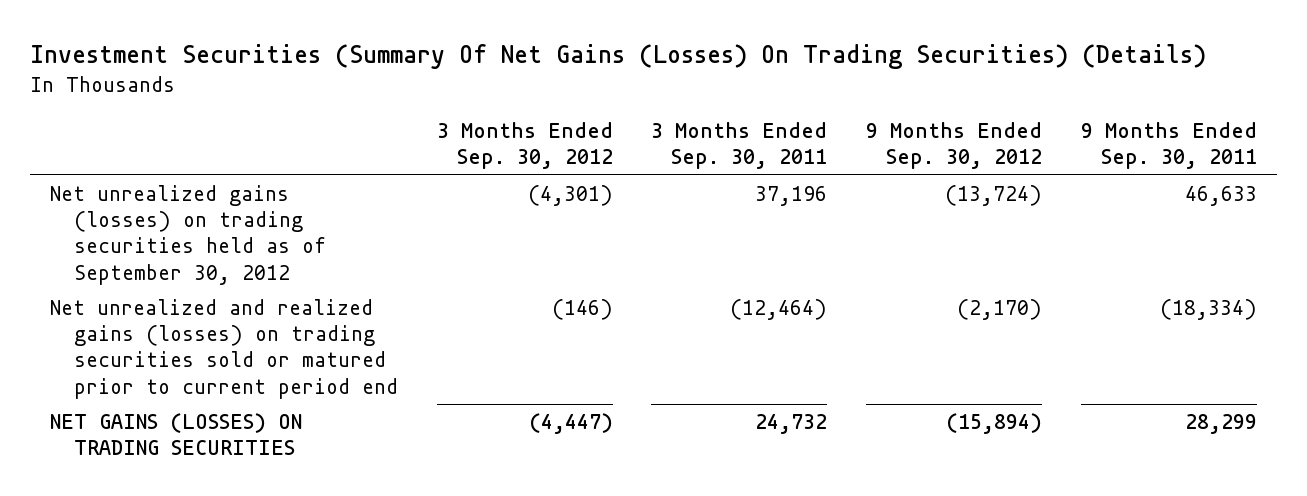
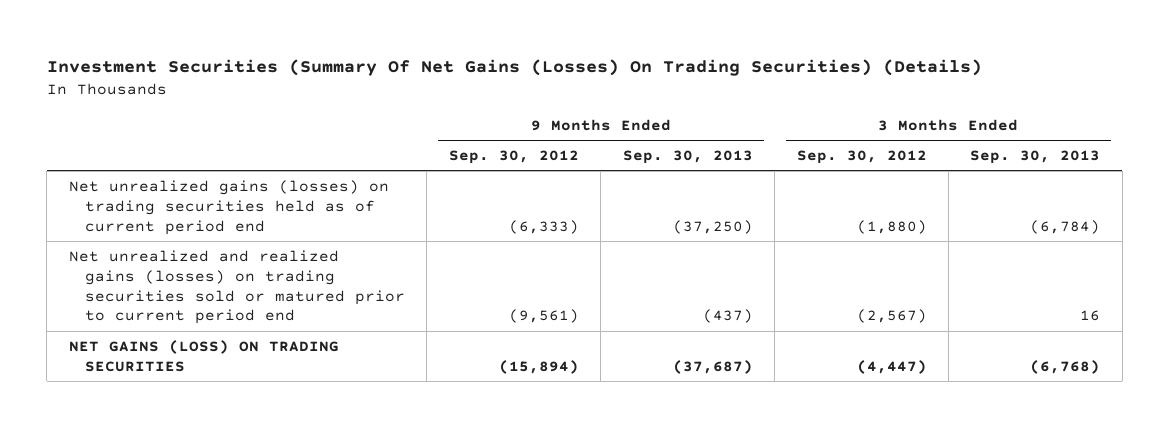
- | 3 Months Ended Sep. 30, 2012 | 3 Months Ended Sep. 30, 2011 | 9 Months Ended Sep. 30, 2012 | 9 Months Ended Sep. 30, 2011
+ | 9 Months Ended Sep. 30, 2012 | 9 Months Ended Sep. 30, 2013 | 3 Months Ended Sep. 30, 2012 | 3 Months Ended Sep. 30, 2013
- Net unrealized gains (losses) on trading securities held as of September 30, 2012 | (4,301) | 37,196 | (13,724) | 46,633
- Net unrealized and realized gains (losses) on trading securities sold or matured prior to current period end | (146) | (12,464) | (2,170) | (18,334)
- NET GAINS (LOSSES) ON TRADING SECURITIES | (4,447) | 24,732 | (15,894) | 28,299
+ Net unrealized gains (losses) on trading securities held as of current period end | (6,333) | (37,250) | (1,880) | (6,784)
+ Net unrealized and realized gains (losses) on trading securities sold or matured prior to current period end | (9,561) | (437) | (2,567) | 16
+ NET GAINS (LOSS) ON TRADING SECURITIES | (15,894) | (37,687) | (4,447) | (6,768)

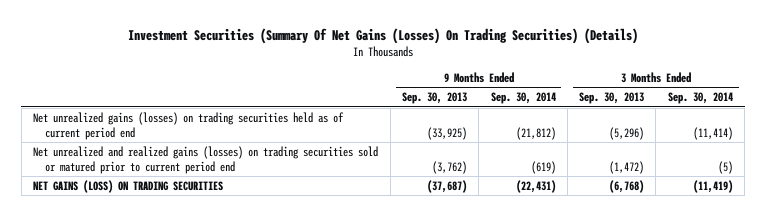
- | 9 Months Ended Sep. 30, 2012 | 9 Months Ended Sep. 30, 2013 | 3 Months Ended Sep. 30, 2012 | 3 Months Ended Sep. 30, 2013
+ | 9 Months Ended Sep. 30, 2013 | 9 Months Ended Sep. 30, 2014 | 3 Months Ended Sep. 30, 2013 | 3 Months Ended Sep. 30, 2014
- Net unrealized gains (losses) on trading securities held as of current period end | (6,333) | (37,250) | (1,880) | (6,784)
- Net unrealized and realized gains (losses) on trading securities sold or matured prior to current period end | (9,561) | (437) | (2,567) | 16
+ Net unrealized gains (losses) on trading securities held as of current period end | (33,925) | (21,812) | (5,296) | (11,414)
+ Net unrealized and realized gains (losses) on trading securities sold or matured prior to current period end | (3,762) | (619) | (1,472) | (5)

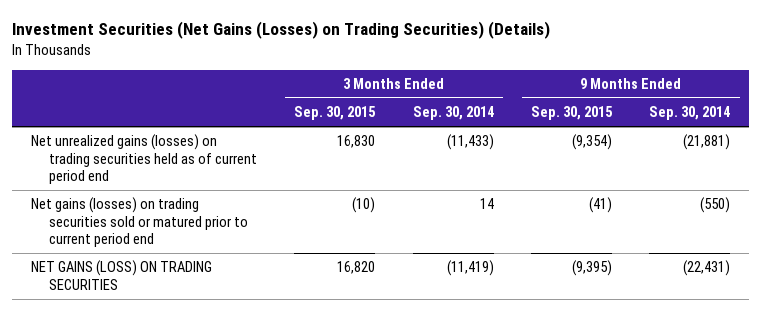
- Investment Securities (Summary Of Net Gains (Losses) On Trading Securities) (Details)
+ Investment Securities (Net Gains (Losses) on Trading Securities) (Details)
- | 9 Months Ended Sep. 30, 2013 | 9 Months Ended Sep. 30, 2014 | 3 Months Ended Sep. 30, 2013 | 3 Months Ended Sep. 30, 2014
+ | 3 Months Ended Sep. 30, 2015 | 3 Months Ended Sep. 30, 2014 | 9 Months Ended Sep. 30, 2015 | 9 Months Ended Sep. 30, 2014
- Net unrealized gains (losses) on trading securities held as of current period end | (33,925) | (21,812) | (5,296) | (11,414)
- Net unrealized and realized gains (losses) on trading securities sold or matured prior to current period end | (3,762) | (619) | (1,472) | (5)
+ Net unrealized gains (losses) on trading securities held as of current period end | 16,830 | (11,433) | (9,354) | (21,881)
+ Net gains (losses) on trading securities sold or matured prior to current period end | (10) | 14 | (41) | (550)

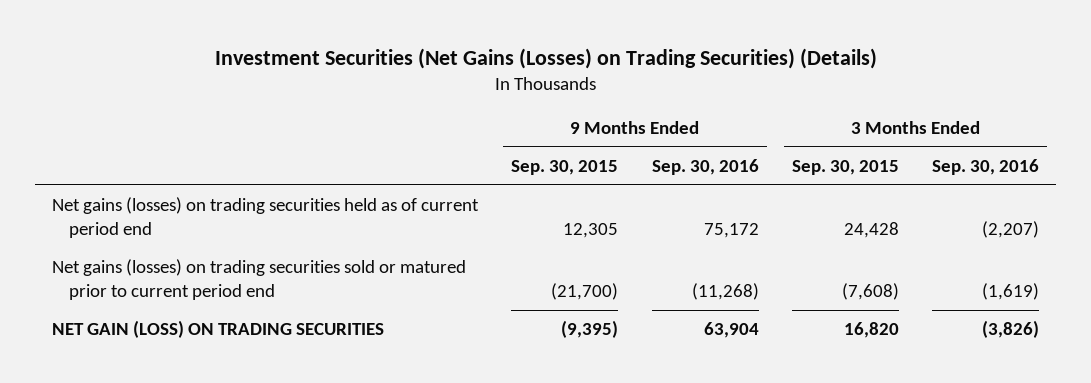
- | 3 Months Ended Sep. 30, 2015 | 3 Months Ended Sep. 30, 2014 | 9 Months Ended Sep. 30, 2015 | 9 Months Ended Sep. 30, 2014
+ | 9 Months Ended Sep. 30, 2015 | 9 Months Ended Sep. 30, 2016 | 3 Months Ended Sep. 30, 2015 | 3 Months Ended Sep. 30, 2016
- Net unrealized gains (losses) on trading securities held as of current period end | 16,830 | (11,433) | (9,354) | (21,881)
- Net gains (losses) on trading securities sold or matured prior to current period end | (10) | 14 | (41) | (550)
- NET GAINS (LOSS) ON TRADING SECURITIES | 16,820 | (11,419) | (9,395) | (22,431)
+ Net gains (losses) on trading securities held as of current period end | 12,305 | 75,172 | 24,428 | (2,207)
+ Net gains (losses) on trading securities sold or matured prior to current period end | (21,700) | (11,268) | (7,608) | (1,619)
+ NET GAIN (LOSS) ON TRADING SECURITIES | (9,395) | 63,904 | 16,820 | (3,826)

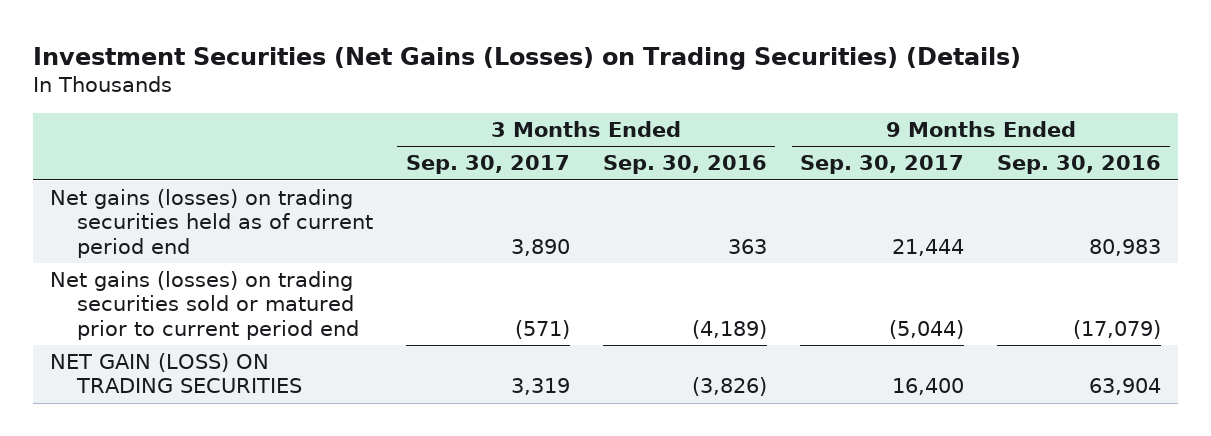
- | 9 Months Ended Sep. 30, 2015 | 9 Months Ended Sep. 30, 2016 | 3 Months Ended Sep. 30, 2015 | 3 Months Ended Sep. 30, 2016
+ | 3 Months Ended Sep. 30, 2017 | 3 Months Ended Sep. 30, 2016 | 9 Months Ended Sep. 30, 2017 | 9 Months Ended Sep. 30, 2016
- Net gains (losses) on trading securities held as of current period end | 12,305 | 75,172 | 24,428 | (2,207)
- Net gains (losses) on trading securities sold or matured prior to current period end | (21,700) | (11,268) | (7,608) | (1,619)
+ Net gains (losses) on trading securities held as of current period end | 3,890 | 363 | 21,444 | 80,983
+ Net gains (losses) on trading securities sold or matured prior to current period end | (571) | (4,189) | (5,044) | (17,079)

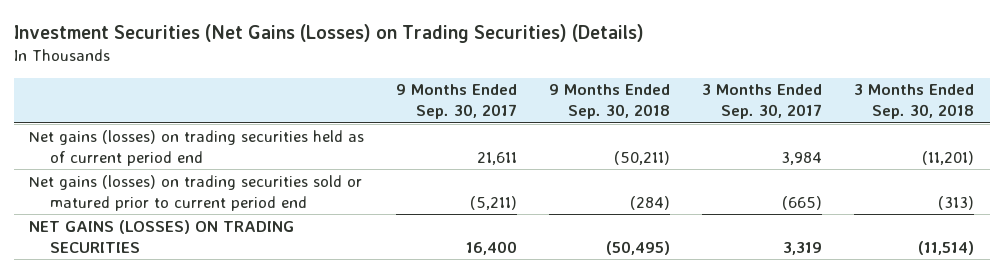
- | 3 Months Ended Sep. 30, 2017 | 3 Months Ended Sep. 30, 2016 | 9 Months Ended Sep. 30, 2017 | 9 Months Ended Sep. 30, 2016
+ | 9 Months Ended Sep. 30, 2017 | 9 Months Ended Sep. 30, 2018 | 3 Months Ended Sep. 30, 2017 | 3 Months Ended Sep. 30, 2018
- Net gains (losses) on trading securities held as of current period end | 3,890 | 363 | 21,444 | 80,983
- Net gains (losses) on trading securities sold or matured prior to current period end | (571) | (4,189) | (5,044) | (17,079)
- NET GAIN (LOSS) ON TRADING SECURITIES | 3,319 | (3,826) | 16,400 | 63,904
+ Net gains (losses) on trading securities held as of current period end | 21,611 | (50,211) | 3,984 | (11,201)
+ Net gains (losses) on trading securities sold or matured prior to current period end | (5,211) | (284) | (665) | (313)
+ NET GAINS (LOSSES) ON TRADING SECURITIES | 16,400 | (50,495) | 3,319 | (11,514)

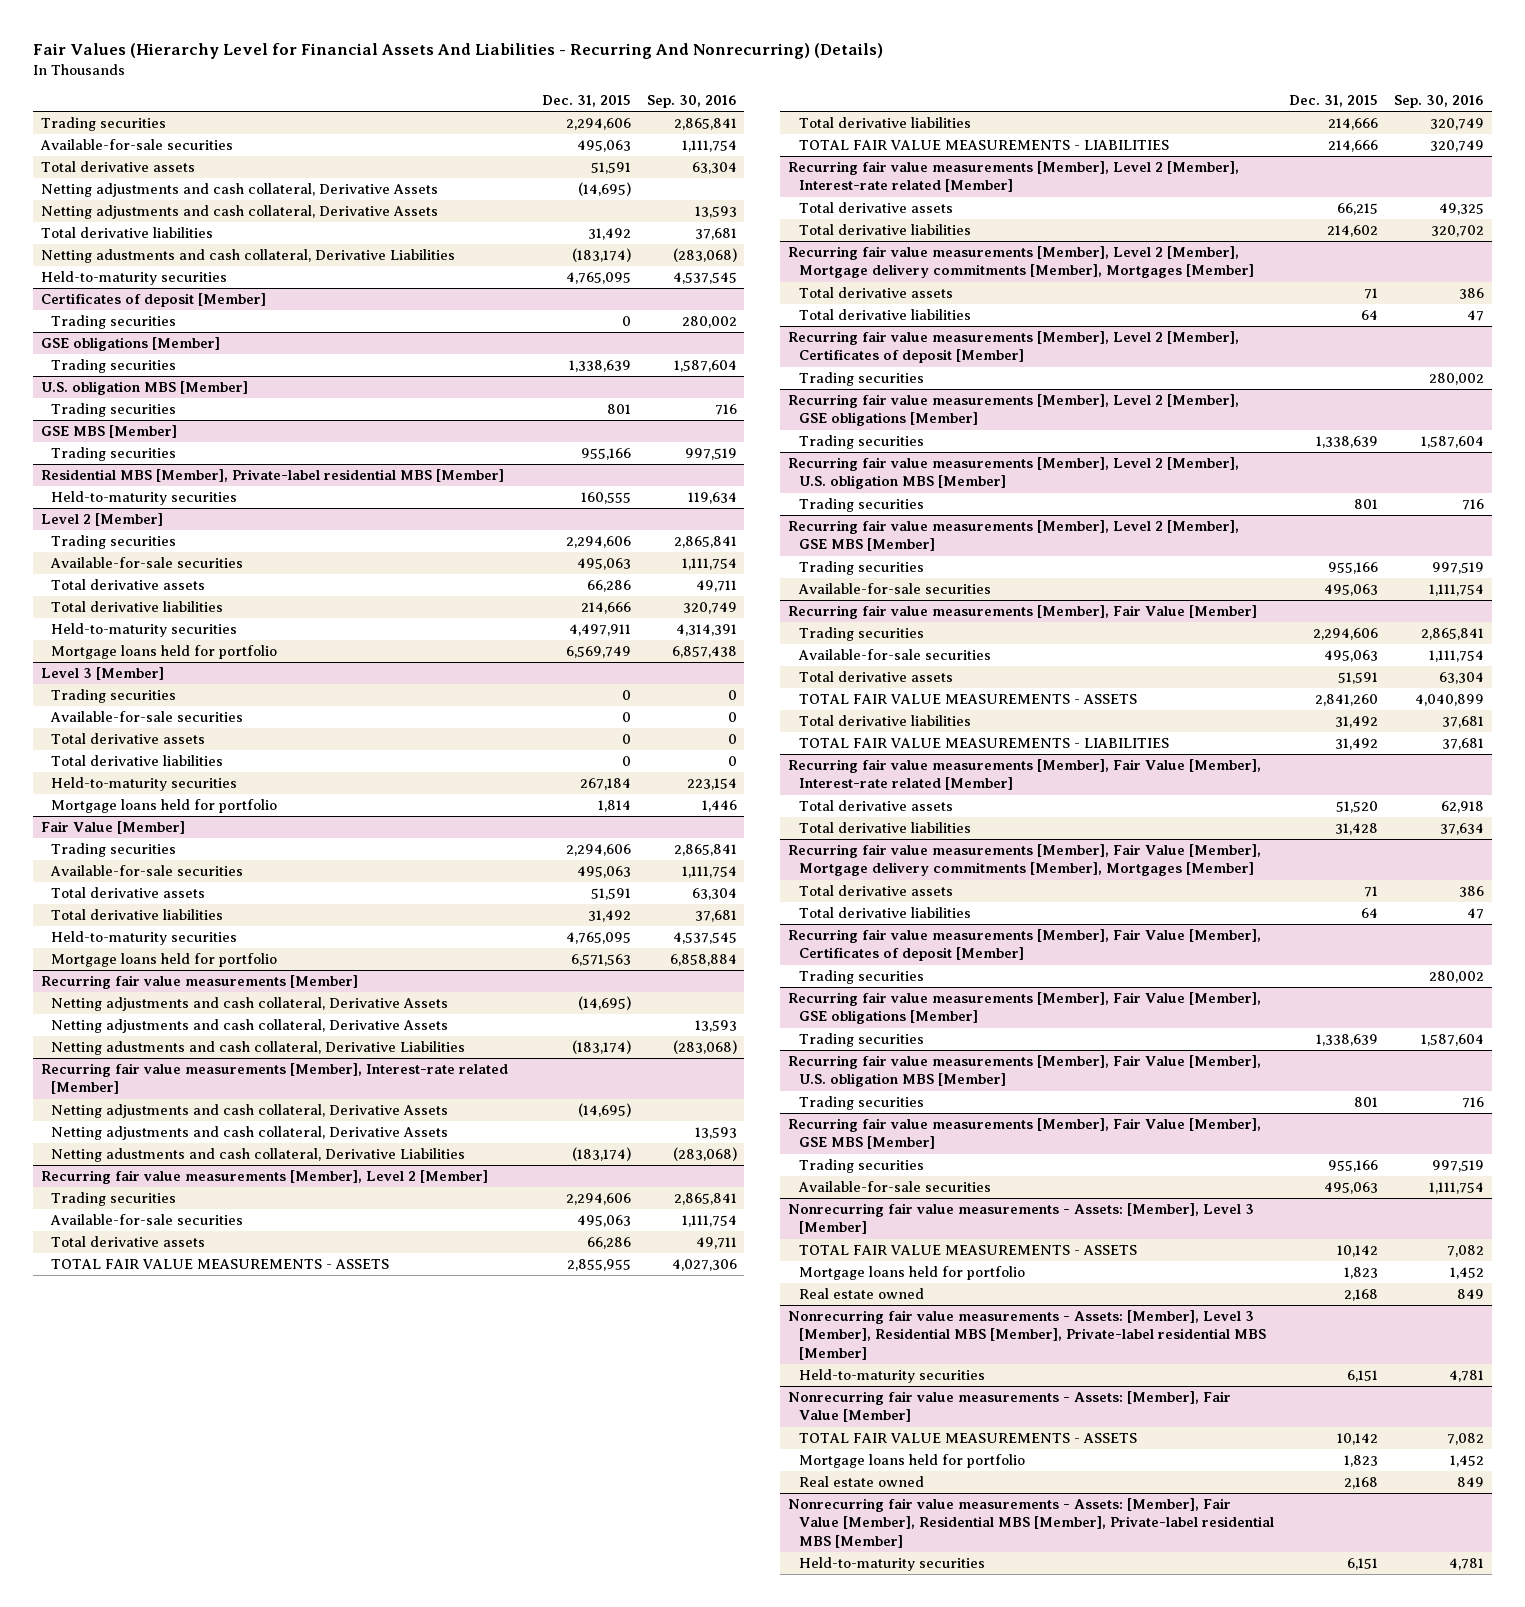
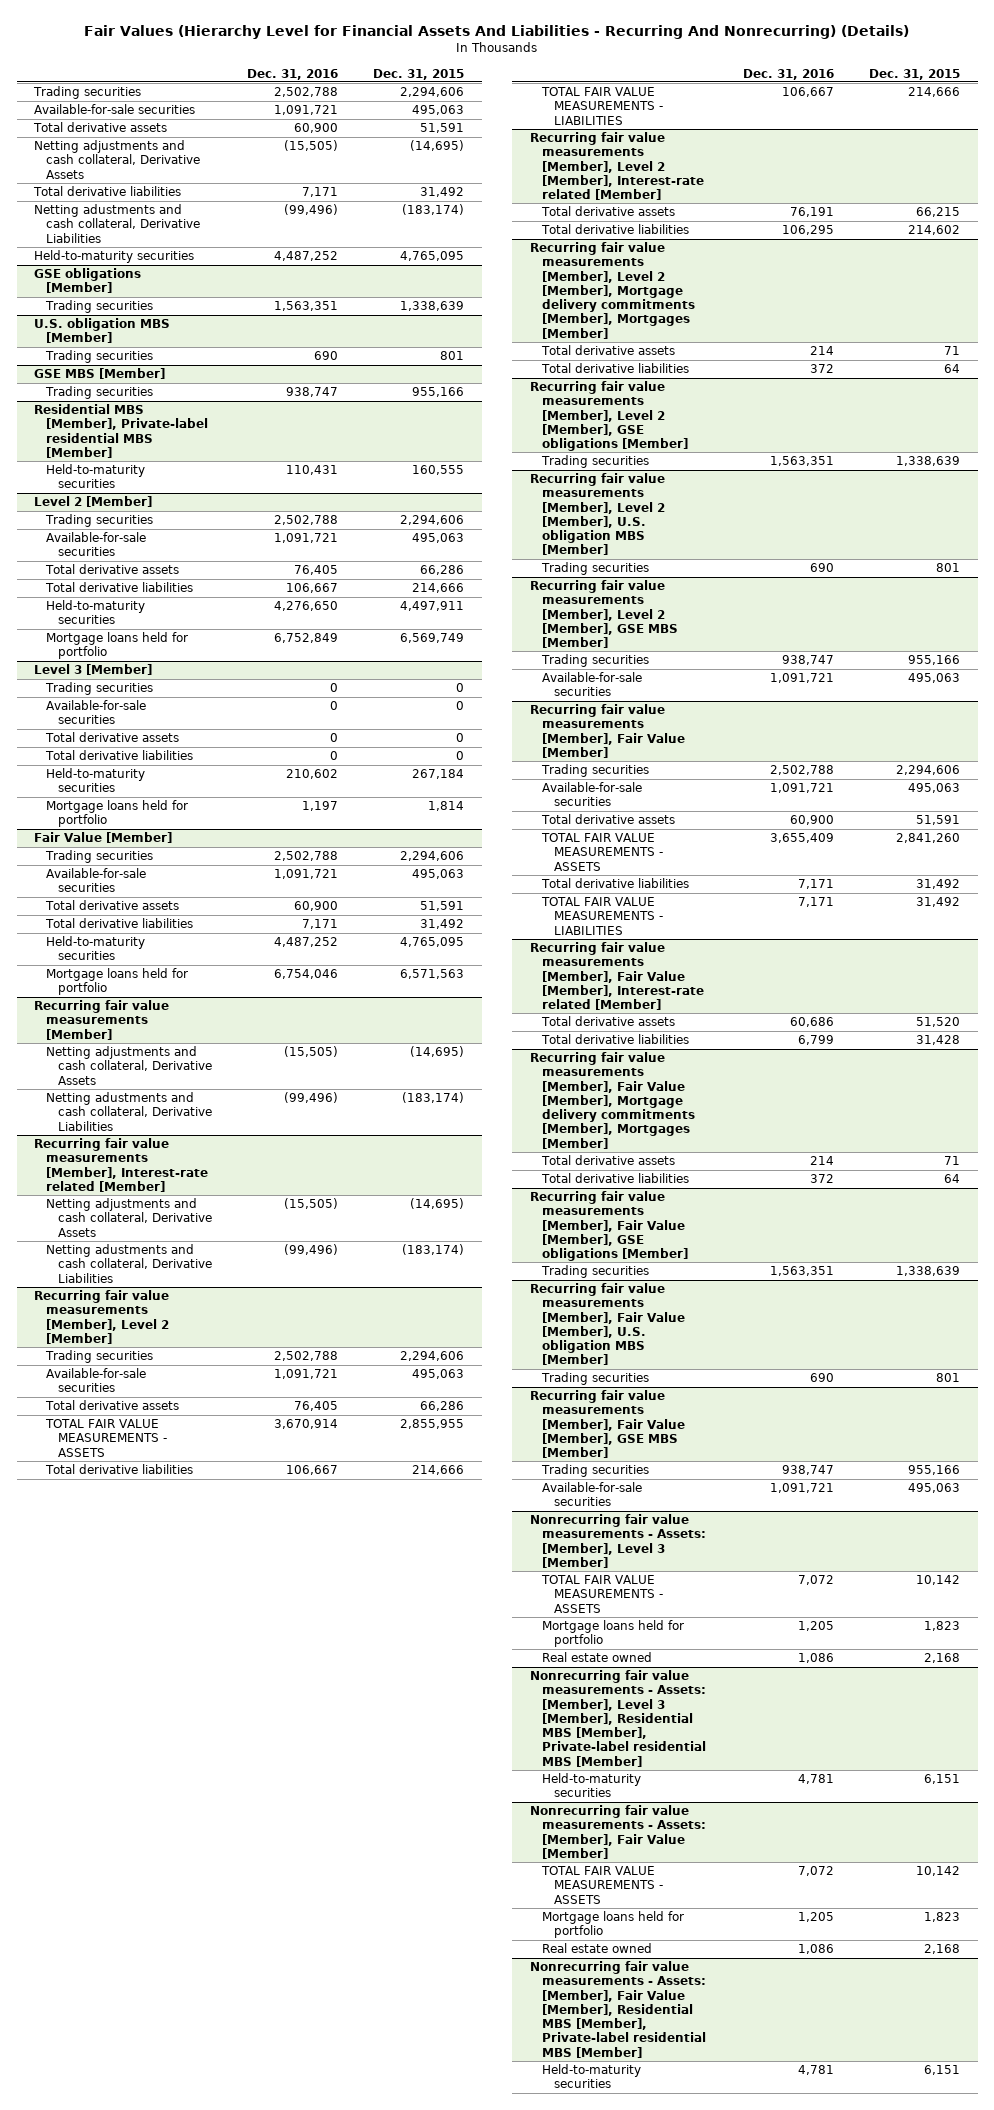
- | Dec. 31, 2015 | Sep. 30, 2016
+ | Dec. 31, 2016 | Dec. 31, 2015
- Netting adjustments and cash collateral, Derivative Assets | | 13,593
- Certificates of deposit [Member]
- Trading securities | 0 | 280,002
@ Recurring fair value measurements [Member]
- Netting adjustments and cash collateral, Derivative Assets | | 13,593
@ Recurring fair value measurements [Member], Interest-rate related [Member]
- Netting adjustments and cash collateral, Derivative Assets | | 13,593
- Recurring fair value measurements [Member], Level 2 [Member], Certificates of deposit [Member]
- Trading securities | | 280,002
- Recurring fair value measurements [Member], Fair Value [Member], Certificates of deposit [Member]
- Trading securities | | 280,002

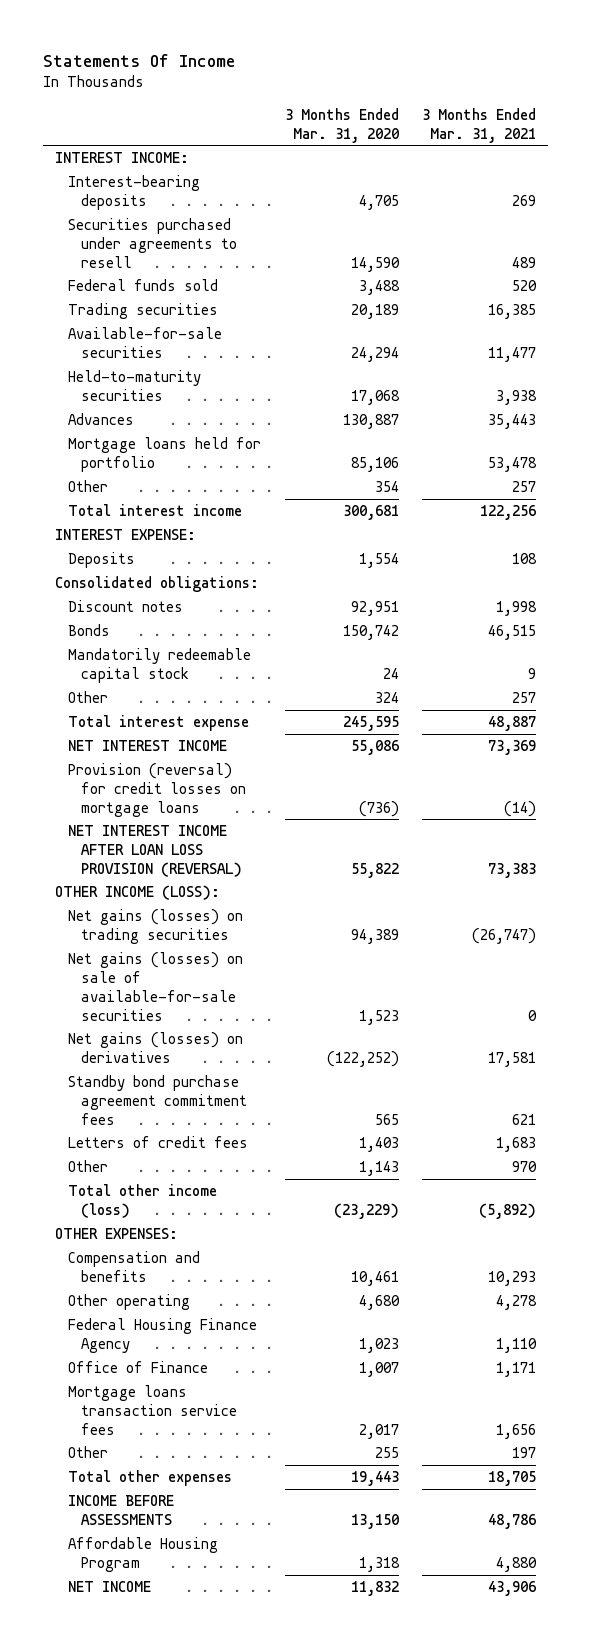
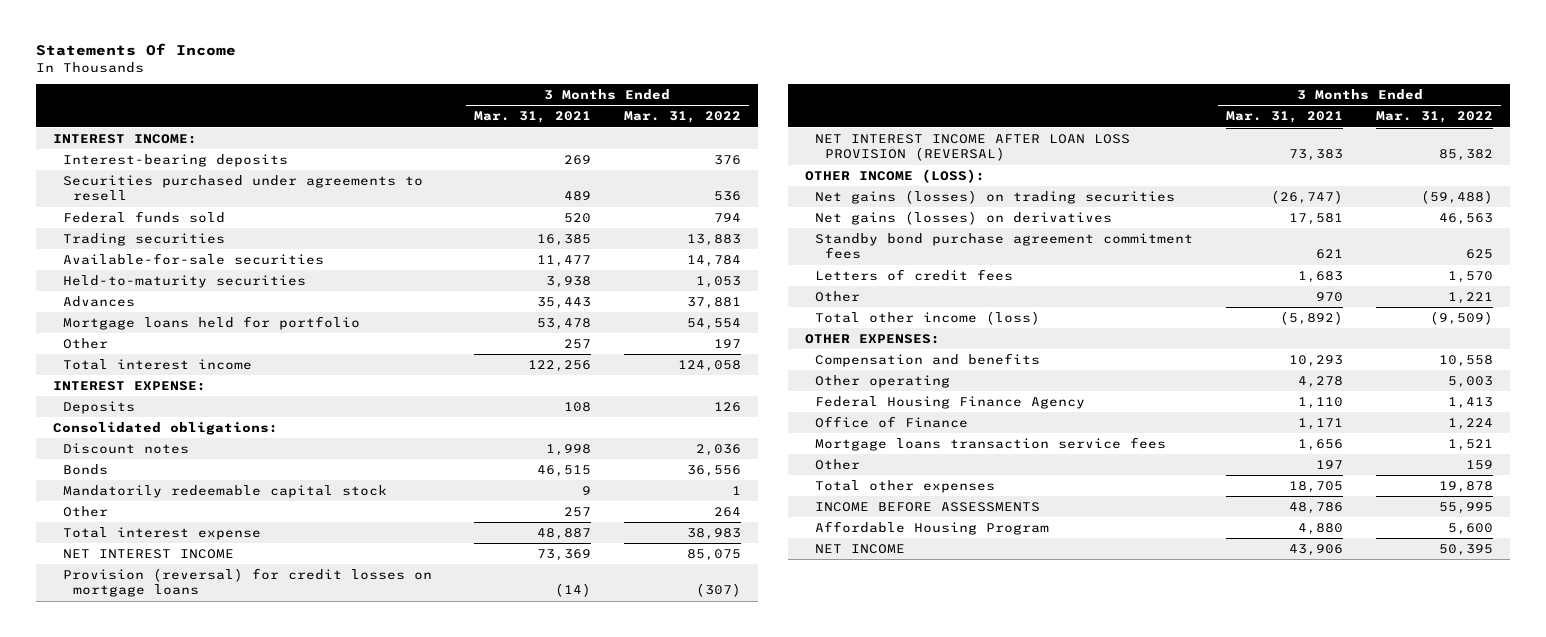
- | 3 Months Ended Mar. 31, 2020 | 3 Months Ended Mar. 31, 2021
+ | 3 Months Ended Mar. 31, 2021 | 3 Months Ended Mar. 31, 2022
- Net gains (losses) on sale of available-for-sale securities | 1,523 | 0

